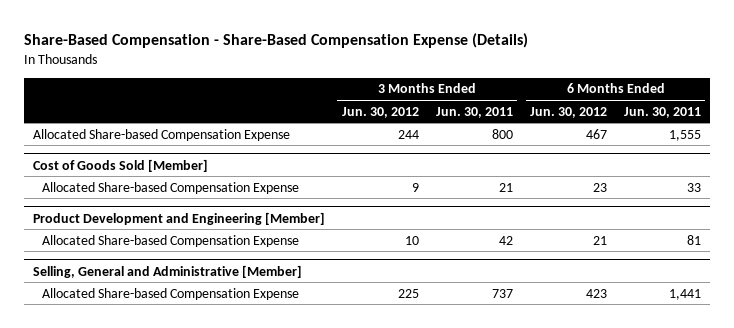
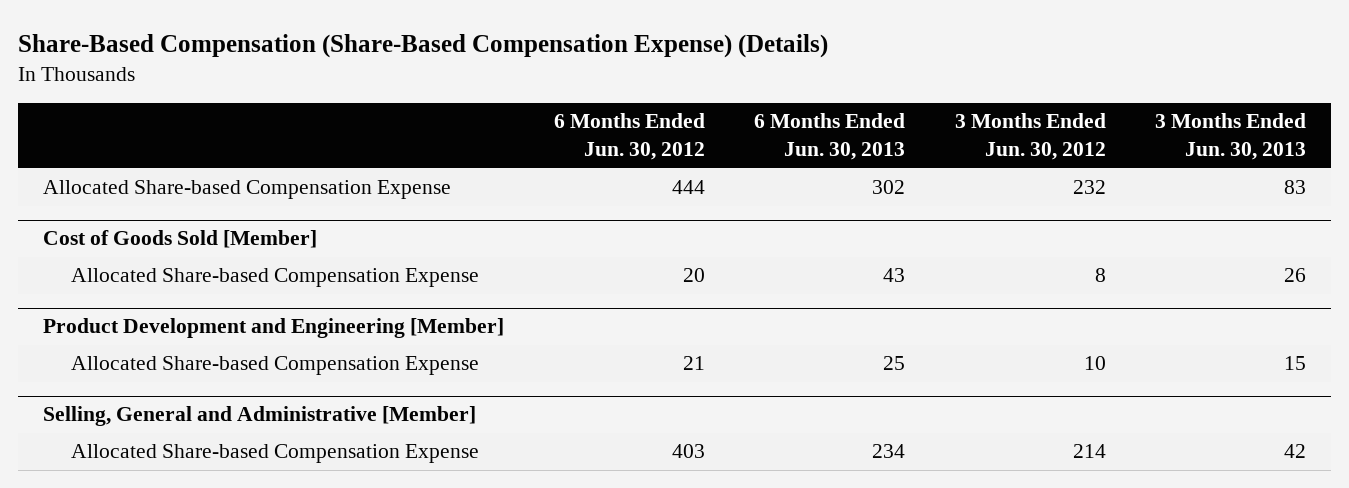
- Share-Based Compensation - Share-Based Compensation Expense (Details)
+ Share-Based Compensation (Share-Based Compensation Expense) (Details)
- | 3 Months Ended Jun. 30, 2012 | 3 Months Ended Jun. 30, 2011 | 6 Months Ended Jun. 30, 2012 | 6 Months Ended Jun. 30, 2011
+ | 6 Months Ended Jun. 30, 2012 | 6 Months Ended Jun. 30, 2013 | 3 Months Ended Jun. 30, 2012 | 3 Months Ended Jun. 30, 2013
- Allocated Share-based Compensation Expense | 244 | 800 | 467 | 1,555
+ Allocated Share-based Compensation Expense | 444 | 302 | 232 | 83
@ Cost of Goods Sold [Member]
- Allocated Share-based Compensation Expense | 9 | 21 | 23 | 33
+ Allocated Share-based Compensation Expense | 20 | 43 | 8 | 26
@ Selling, General and Administrative [Member]
- Allocated Share-based Compensation Expense | 225 | 737 | 423 | 1,441
+ Allocated Share-based Compensation Expense | 403 | 234 | 214 | 42

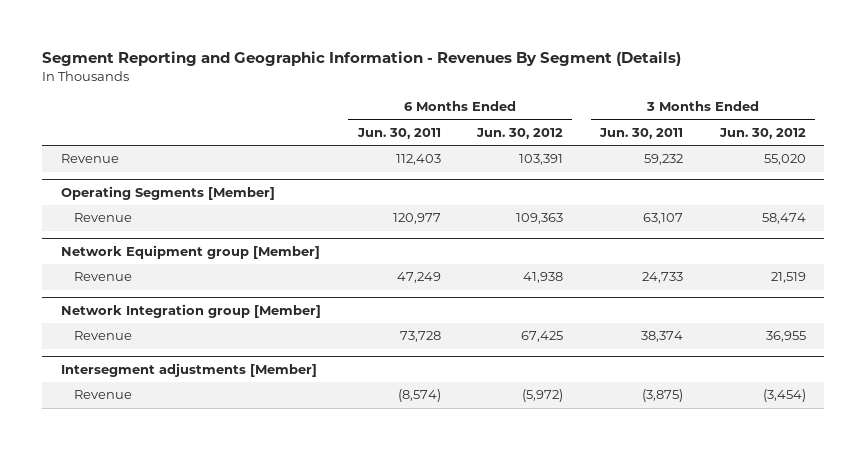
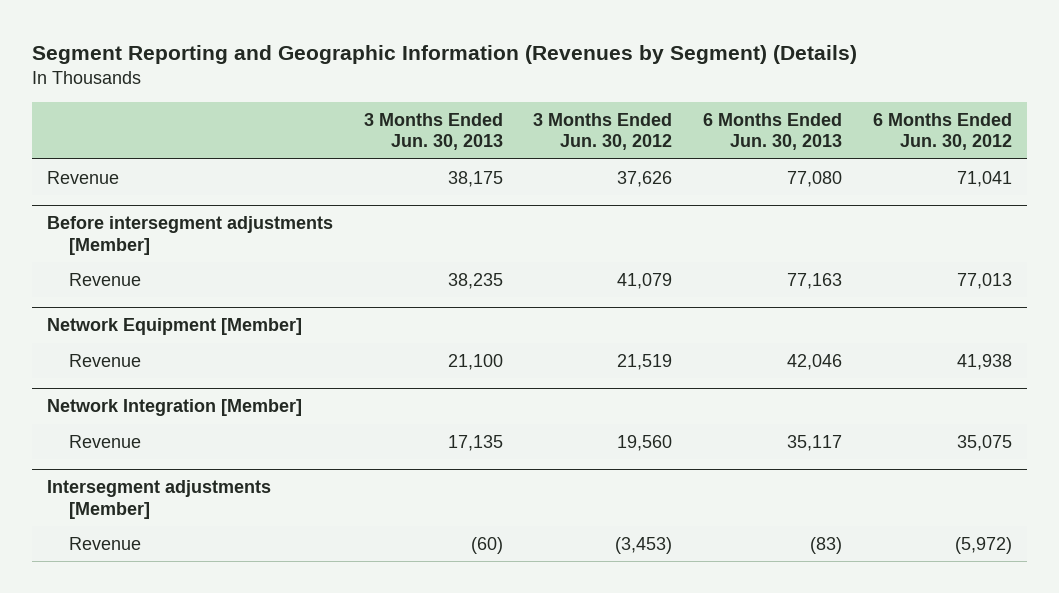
- Segment Reporting and Geographic Information - Revenues By Segment (Details)
+ Segment Reporting and Geographic Information (Revenues by Segment) (Details)
- | 6 Months Ended Jun. 30, 2011 | 6 Months Ended Jun. 30, 2012 | 3 Months Ended Jun. 30, 2011 | 3 Months Ended Jun. 30, 2012
+ | 3 Months Ended Jun. 30, 2013 | 3 Months Ended Jun. 30, 2012 | 6 Months Ended Jun. 30, 2013 | 6 Months Ended Jun. 30, 2012
- Revenue | 112,403 | 103,391 | 59,232 | 55,020
- Operating Segments [Member]
- Revenue | 120,977 | 109,363 | 63,107 | 58,474
- Network Equipment group [Member]
+ Revenue | 38,175 | 37,626 | 77,080 | 71,041
+ Before intersegment adjustments [Member]
+ Revenue | 38,235 | 41,079 | 77,163 | 77,013
+ Network Equipment [Member]
- Network Integration group [Member]
- Revenue | 73,728 | 67,425 | 38,374 | 36,955
+ Network Integration [Member]
+ Revenue | 17,135 | 19,560 | 35,117 | 35,075
@ Intersegment adjustments [Member]
- Revenue | (8,574) | (5,972) | (3,875) | (3,454)
+ Revenue | (60) | (3,453) | (83) | (5,972)

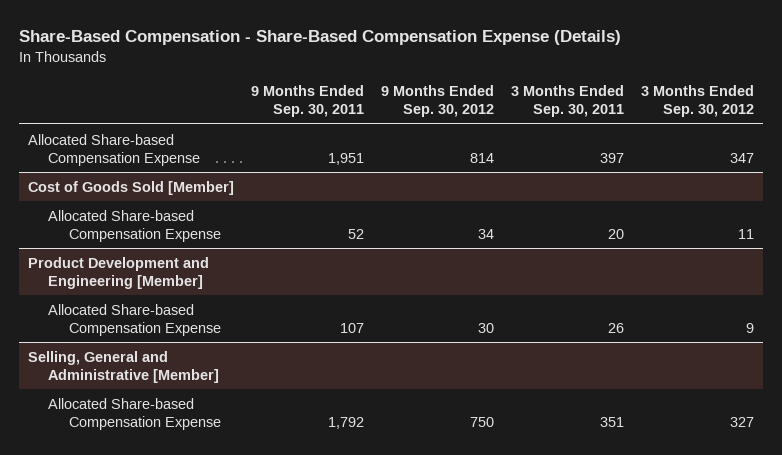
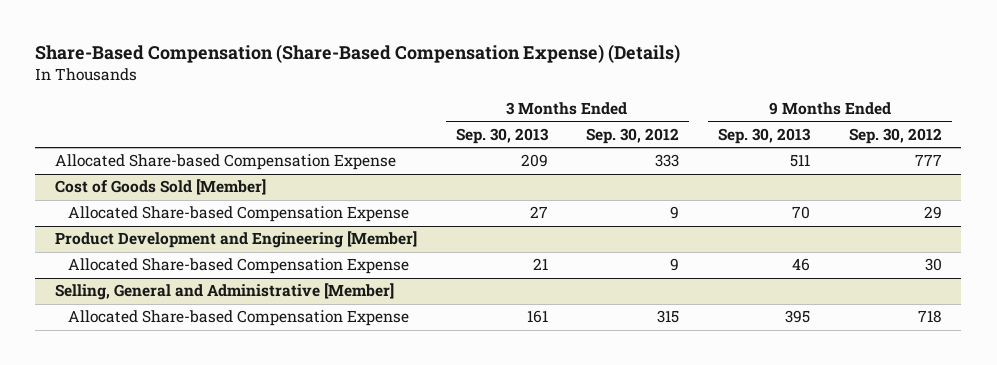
- Share-Based Compensation - Share-Based Compensation Expense (Details)
+ Share-Based Compensation (Share-Based Compensation Expense) (Details)
- | 9 Months Ended Sep. 30, 2011 | 9 Months Ended Sep. 30, 2012 | 3 Months Ended Sep. 30, 2011 | 3 Months Ended Sep. 30, 2012
+ | 3 Months Ended Sep. 30, 2013 | 3 Months Ended Sep. 30, 2012 | 9 Months Ended Sep. 30, 2013 | 9 Months Ended Sep. 30, 2012
- Allocated Share-based Compensation Expense | 1,951 | 814 | 397 | 347
+ Allocated Share-based Compensation Expense | 209 | 333 | 511 | 777
@ Cost of Goods Sold [Member]
- Allocated Share-based Compensation Expense | 52 | 34 | 20 | 11
+ Allocated Share-based Compensation Expense | 27 | 9 | 70 | 29
@ Selling, General and Administrative [Member]
- Allocated Share-based Compensation Expense | 1,792 | 750 | 351 | 327
+ Allocated Share-based Compensation Expense | 161 | 315 | 395 | 718

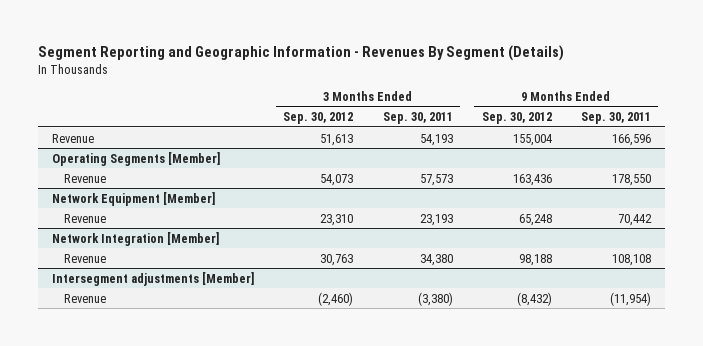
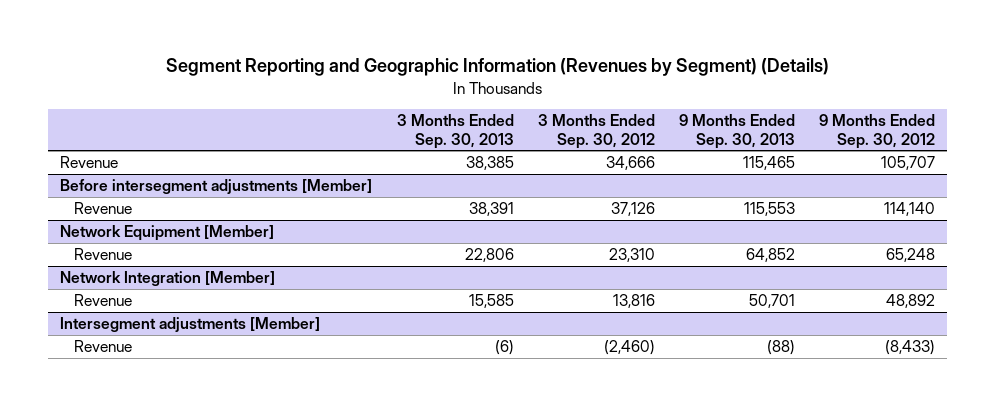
- Segment Reporting and Geographic Information - Revenues By Segment (Details)
+ Segment Reporting and Geographic Information (Revenues by Segment) (Details)
- | 3 Months Ended Sep. 30, 2012 | 3 Months Ended Sep. 30, 2011 | 9 Months Ended Sep. 30, 2012 | 9 Months Ended Sep. 30, 2011
+ | 3 Months Ended Sep. 30, 2013 | 3 Months Ended Sep. 30, 2012 | 9 Months Ended Sep. 30, 2013 | 9 Months Ended Sep. 30, 2012
- Revenue | 51,613 | 54,193 | 155,004 | 166,596
- Operating Segments [Member]
- Revenue | 54,073 | 57,573 | 163,436 | 178,550
+ Revenue | 38,385 | 34,666 | 115,465 | 105,707
+ Before intersegment adjustments [Member]
+ Revenue | 38,391 | 37,126 | 115,553 | 114,140
@ Network Integration [Member]
- Revenue | 30,763 | 34,380 | 98,188 | 108,108
+ Revenue | 15,585 | 13,816 | 50,701 | 48,892
@ Intersegment adjustments [Member]
- Revenue | (2,460) | (3,380) | (8,432) | (11,954)
+ Revenue | (6) | (2,460) | (88) | (8,433)

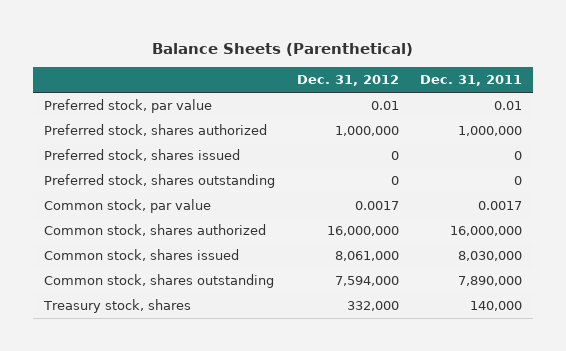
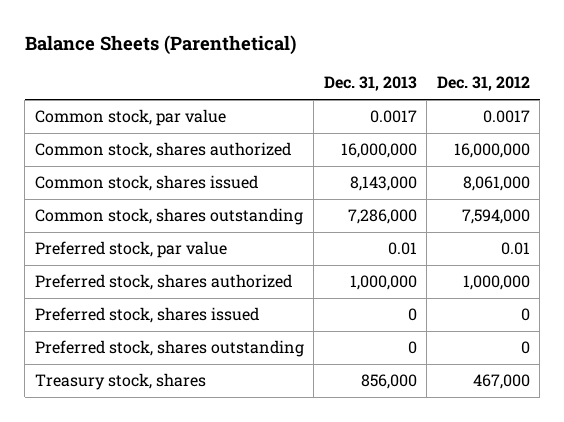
- | Dec. 31, 2012 | Dec. 31, 2011
+ | Dec. 31, 2013 | Dec. 31, 2012
- Treasury stock, shares | 332,000 | 140,000
moved down: Preferred stock, par value | 0.01 | 0.01
moved down: Preferred stock, shares authorized | 1,000,000 | 1,000,000
moved down: Preferred stock, shares issued | 0 | 0
moved down: Preferred stock, shares outstanding | 0 | 0
+ Treasury stock, shares | 856,000 | 467,000

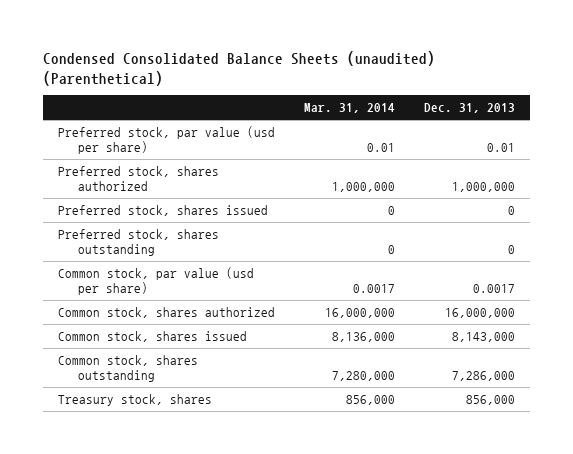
- Balance Sheets (Parenthetical)
+ Condensed Consolidated Balance Sheets (unaudited) (Parenthetical)
- | Dec. 31, 2013 | Dec. 31, 2012
+ | Mar. 31, 2014 | Dec. 31, 2013
- Common stock, par value | 0.0017 | 0.0017
- Preferred stock, par value | 0.01 | 0.01
+ Preferred stock, par value (usd per share) | 0.01 | 0.01
+ Common stock, par value (usd per share) | 0.0017 | 0.0017
moved down: Common stock, shares authorized | 16,000,000 | 16,000,000
moved down: Common stock, shares issued | 8,136,000 | 8,143,000
moved down: Common stock, shares outstanding | 7,280,000 | 7,286,000

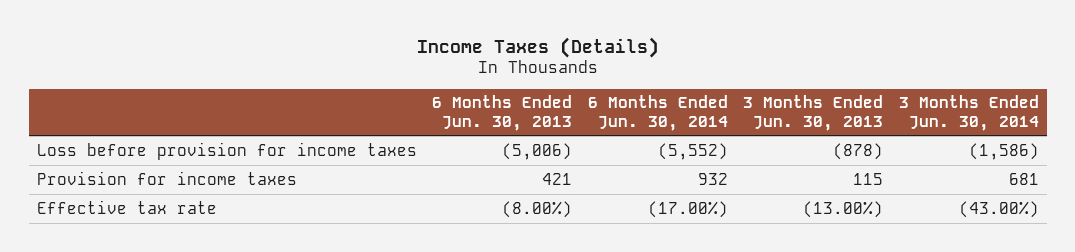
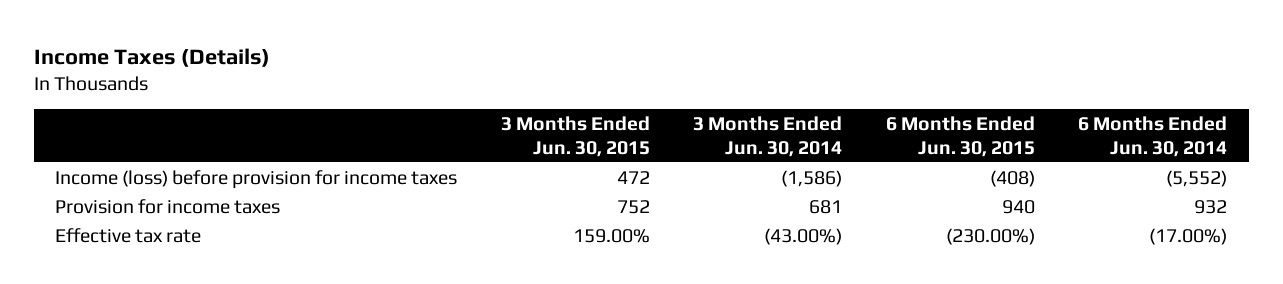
- | 6 Months Ended Jun. 30, 2013 | 6 Months Ended Jun. 30, 2014 | 3 Months Ended Jun. 30, 2013 | 3 Months Ended Jun. 30, 2014
+ | 3 Months Ended Jun. 30, 2015 | 3 Months Ended Jun. 30, 2014 | 6 Months Ended Jun. 30, 2015 | 6 Months Ended Jun. 30, 2014
- Loss before provision for income taxes | (5,006) | (5,552) | (878) | (1,586)
+ Income (loss) before provision for income taxes | 472 | (1,586) | (408) | (5,552)

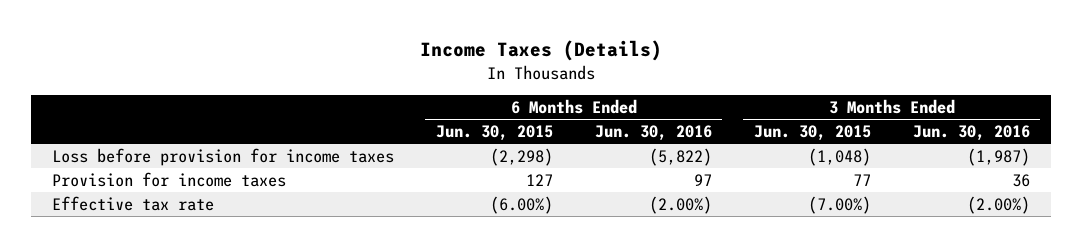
- | 3 Months Ended Jun. 30, 2015 | 3 Months Ended Jun. 30, 2014 | 6 Months Ended Jun. 30, 2015 | 6 Months Ended Jun. 30, 2014
+ | 6 Months Ended Jun. 30, 2015 | 6 Months Ended Jun. 30, 2016 | 3 Months Ended Jun. 30, 2015 | 3 Months Ended Jun. 30, 2016
- Income (loss) before provision for income taxes | 472 | (1,586) | (408) | (5,552)
- Provision for income taxes | 752 | 681 | 940 | 932
- Effective tax rate | 159.00% | (43.00%) | (230.00%) | (17.00%)
+ Loss before provision for income taxes | (2,298) | (5,822) | (1,048) | (1,987)
+ Provision for income taxes | 127 | 97 | 77 | 36
+ Effective tax rate | (6.00%) | (2.00%) | (7.00%) | (2.00%)

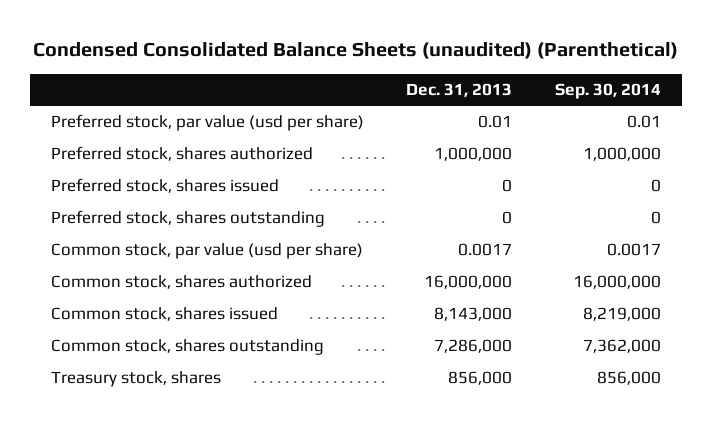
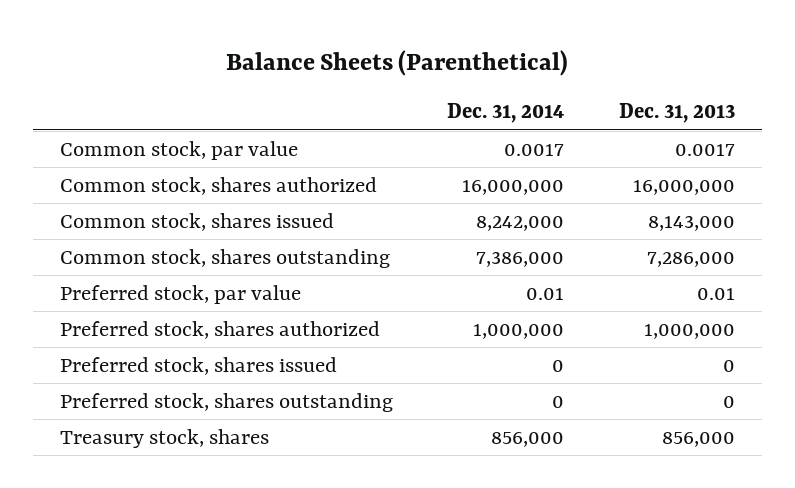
- Condensed Consolidated Balance Sheets (unaudited) (Parenthetical)
+ Balance Sheets (Parenthetical)
- | Dec. 31, 2013 | Sep. 30, 2014
+ | Dec. 31, 2014 | Dec. 31, 2013
- Preferred stock, par value (usd per share) | 0.01 | 0.01
- Common stock, par value (usd per share) | 0.0017 | 0.0017
+ Common stock, par value | 0.0017 | 0.0017
+ Preferred stock, par value | 0.01 | 0.01
moved down: Preferred stock, shares authorized | 1,000,000 | 1,000,000
moved down: Preferred stock, shares issued | 0 | 0
moved down: Preferred stock, shares outstanding | 0 | 0

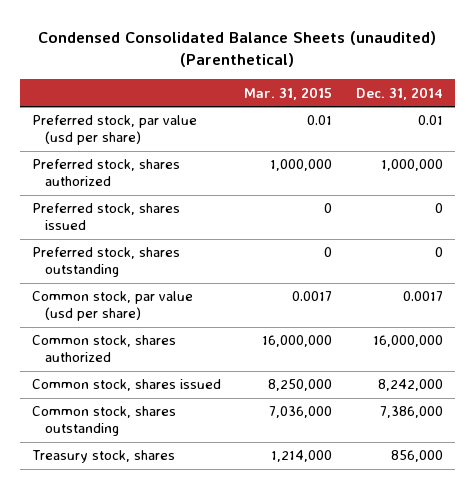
- Balance Sheets (Parenthetical)
+ Condensed Consolidated Balance Sheets (unaudited) (Parenthetical)
- | Dec. 31, 2014 | Dec. 31, 2013
+ | Mar. 31, 2015 | Dec. 31, 2014
- Common stock, par value | 0.0017 | 0.0017
- Preferred stock, par value | 0.01 | 0.01
+ Preferred stock, par value (usd per share) | 0.01 | 0.01
+ Common stock, par value (usd per share) | 0.0017 | 0.0017
moved down: Common stock, shares authorized | 16,000,000 | 16,000,000
moved down: Common stock, shares issued | 8,250,000 | 8,242,000
moved down: Common stock, shares outstanding | 7,036,000 | 7,386,000

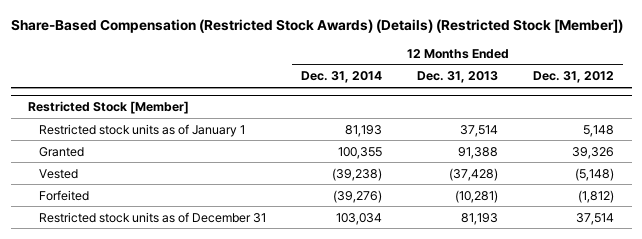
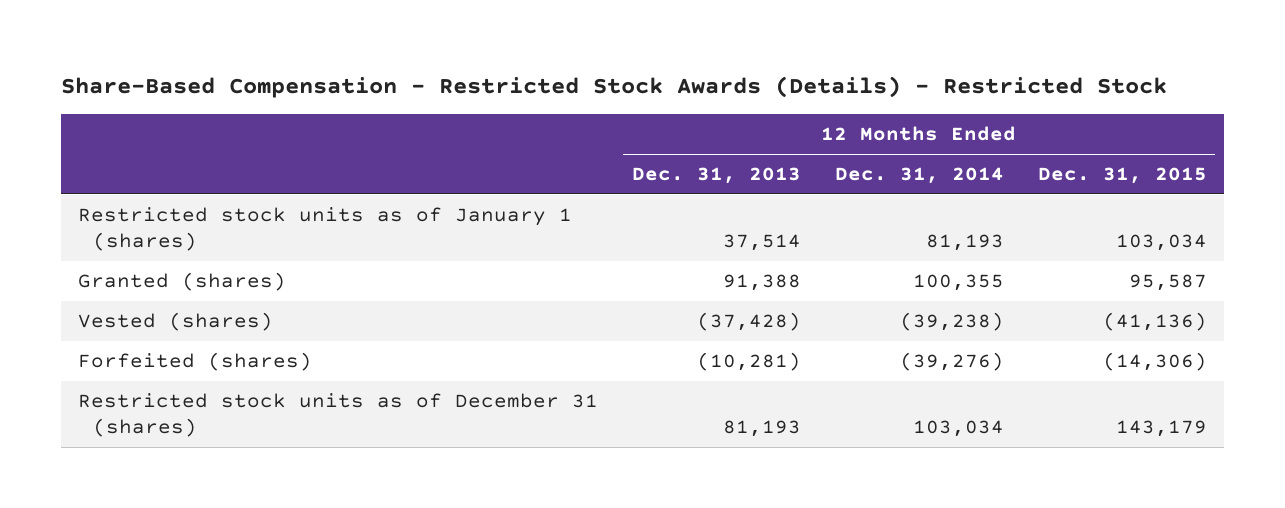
- Share-Based Compensation (Restricted Stock Awards) (Details) (Restricted Stock [Member])
+ Share-Based Compensation - Restricted Stock Awards (Details) - Restricted Stock
- | 12 Months Ended Dec. 31, 2014 | 12 Months Ended Dec. 31, 2013 | 12 Months Ended Dec. 31, 2012
+ | 12 Months Ended Dec. 31, 2013 | 12 Months Ended Dec. 31, 2014 | 12 Months Ended Dec. 31, 2015
- Restricted Stock [Member]
- Restricted stock units as of January 1 | 81,193 | 37,514 | 5,148
- Granted | 100,355 | 91,388 | 39,326
- Vested | (39,238) | (37,428) | (5,148)
- Forfeited | (39,276) | (10,281) | (1,812)
- Restricted stock units as of December 31 | 103,034 | 81,193 | 37,514
+ Restricted stock units as of January 1 (shares) | 37,514 | 81,193 | 103,034
+ Granted (shares) | 91,388 | 100,355 | 95,587
+ Vested (shares) | (37,428) | (39,238) | (41,136)
+ Forfeited (shares) | (10,281) | (39,276) | (14,306)
+ Restricted stock units as of December 31 (shares) | 81,193 | 103,034 | 143,179

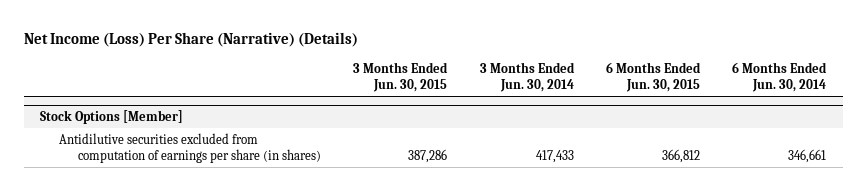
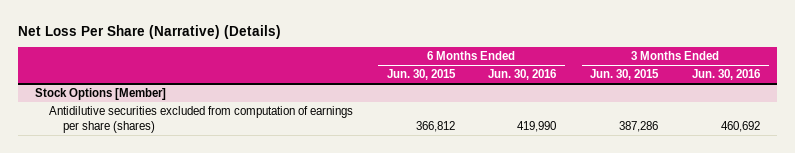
- Net Income (Loss) Per Share (Narrative) (Details)
+ Net Loss Per Share (Narrative) (Details)
- | 3 Months Ended Jun. 30, 2015 | 3 Months Ended Jun. 30, 2014 | 6 Months Ended Jun. 30, 2015 | 6 Months Ended Jun. 30, 2014
+ | 6 Months Ended Jun. 30, 2015 | 6 Months Ended Jun. 30, 2016 | 3 Months Ended Jun. 30, 2015 | 3 Months Ended Jun. 30, 2016
@ Stock Options [Member]
- Antidilutive securities excluded from computation of earnings per share (in shares) | 387,286 | 417,433 | 366,812 | 346,661
+ Antidilutive securities excluded from computation of earnings per share (shares) | 366,812 | 419,990 | 387,286 | 460,692

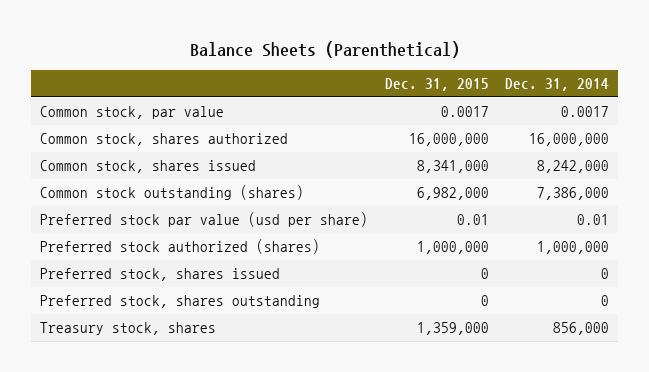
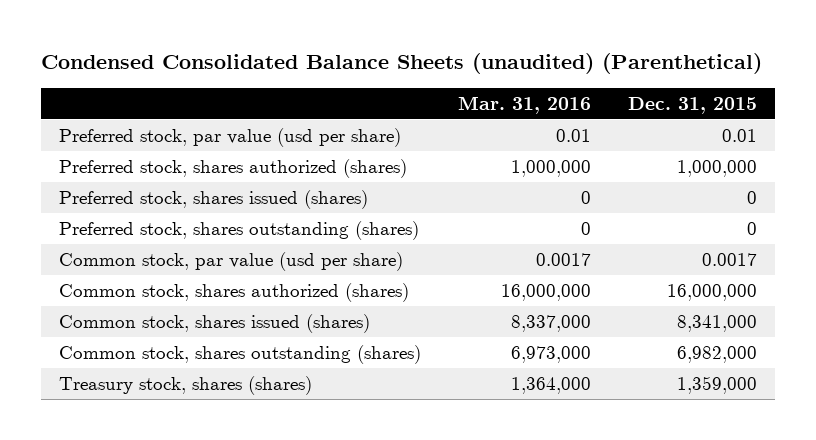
- Balance Sheets (Parenthetical)
+ Condensed Consolidated Balance Sheets (unaudited) (Parenthetical)
- | Dec. 31, 2015 | Dec. 31, 2014
+ | Mar. 31, 2016 | Dec. 31, 2015
- Common stock, par value | 0.0017 | 0.0017
- Common stock, shares authorized | 16,000,000 | 16,000,000
- Common stock, shares issued | 8,341,000 | 8,242,000
- Common stock outstanding (shares) | 6,982,000 | 7,386,000
- Preferred stock par value (usd per share) | 0.01 | 0.01
- Preferred stock authorized (shares) | 1,000,000 | 1,000,000
- Preferred stock, shares issued | 0 | 0
- Preferred stock, shares outstanding | 0 | 0
- Treasury stock, shares | 1,359,000 | 856,000
+ Preferred stock, par value (usd per share) | 0.01 | 0.01
+ Preferred stock, shares authorized (shares) | 1,000,000 | 1,000,000
+ Preferred stock, shares issued (shares) | 0 | 0
+ Preferred stock, shares outstanding (shares) | 0 | 0
+ Common stock, par value (usd per share) | 0.0017 | 0.0017
+ Common stock, shares authorized (shares) | 16,000,000 | 16,000,000
+ Common stock, shares issued (shares) | 8,337,000 | 8,341,000
+ Common stock, shares outstanding (shares) | 6,973,000 | 6,982,000
+ Treasury stock, shares (shares) | 1,364,000 | 1,359,000

